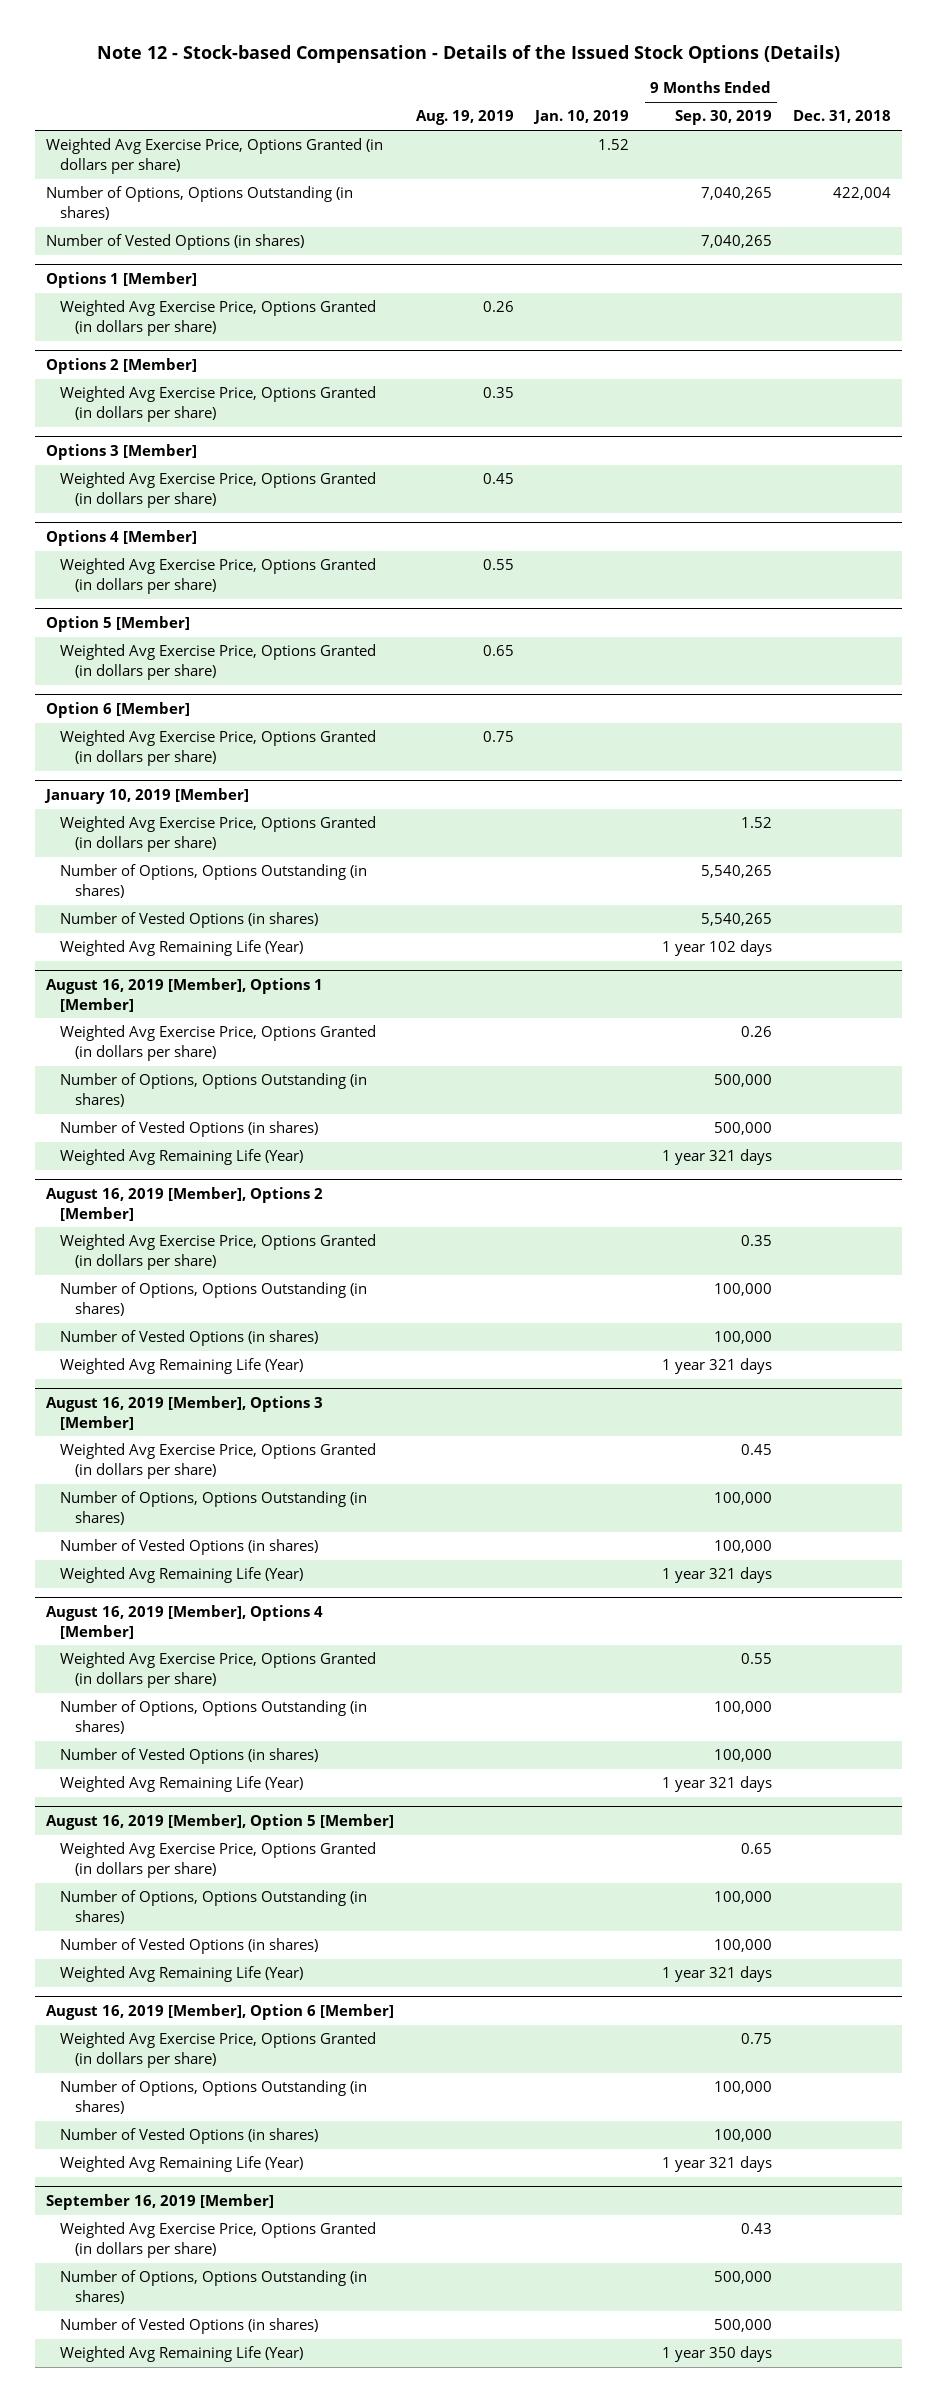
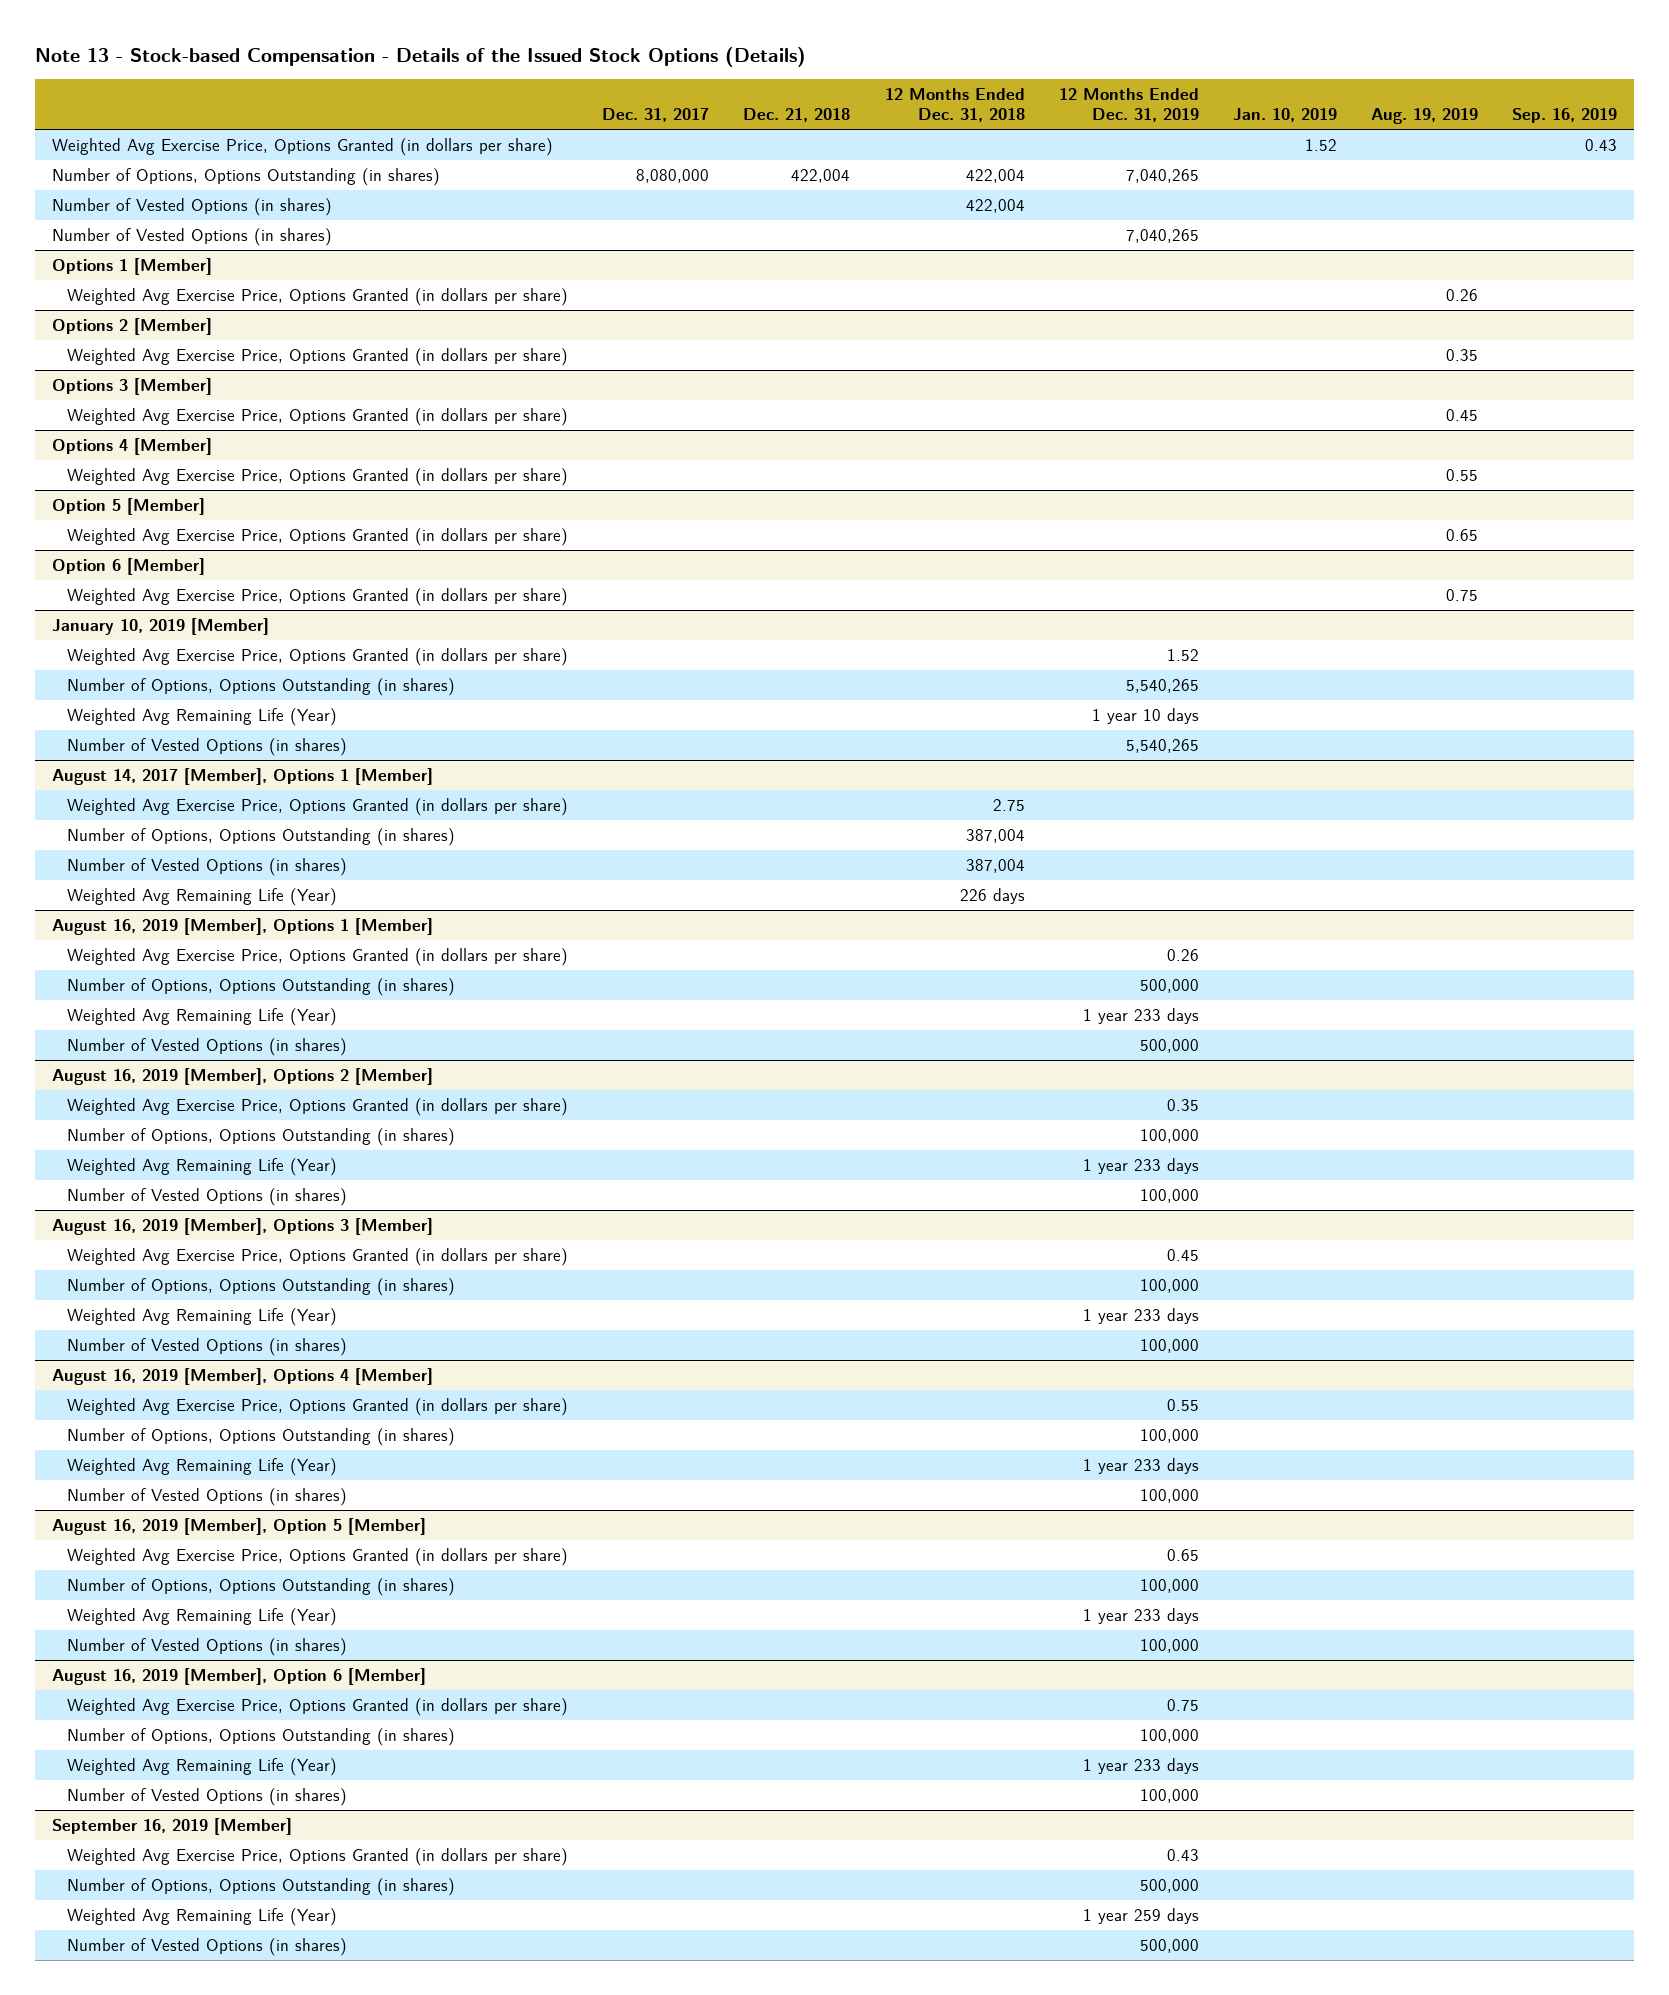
- Note 12 - Stock-based Compensation - Details of the Issued Stock Options (Details)
+ Note 13 - Stock-based Compensation - Details of the Issued Stock Options (Details)
- | Aug. 19, 2019 | Jan. 10, 2019 | 9 Months Ended Sep. 30, 2019 | Dec. 31, 2018
+ | Dec. 31, 2017 | Dec. 21, 2018 | 12 Months Ended Dec. 31, 2018 | 12 Months Ended Dec. 31, 2019 | Jan. 10, 2019 | Aug. 19, 2019 | Sep. 16, 2019
+ Number of Vested Options (in shares) | | | | 7,040,265 | | |
@ January 10, 2019 [Member]
moved down: Number of Vested Options (in shares) | | | | 5,540,265 | | |
+ August 14, 2017 [Member], Options 1 [Member]
+ Weighted Avg Exercise Price, Options Granted (in dollars per share) | | | 2.75 | | | |
+ Number of Options, Options Outstanding (in shares) | | | 387,004 | | | |
+ Number of Vested Options (in shares) | | | 387,004 | | | |
+ Weighted Avg Remaining Life (Year) | | | 226 days | | | |
@ August 16, 2019 [Member], Options 1 [Member]
moved down: Number of Vested Options (in shares) | | | | 500,000 | | |
@ August 16, 2019 [Member], Options 2 [Member]
moved down: Number of Vested Options (in shares) | | | | 100,000 | | |
@ August 16, 2019 [Member], Options 3 [Member]
moved down: Number of Vested Options (in shares) | | | | 100,000 | | |
@ August 16, 2019 [Member], Options 4 [Member]
moved down: Number of Vested Options (in shares) | | | | 100,000 | | |
@ August 16, 2019 [Member], Option 5 [Member]
moved down: Number of Vested Options (in shares) | | | | 100,000 | | |
@ August 16, 2019 [Member], Option 6 [Member]
moved down: Number of Vested Options (in shares) | | | | 100,000 | | |
@ September 16, 2019 [Member]
moved down: Number of Vested Options (in shares) | | | | 500,000 | | |

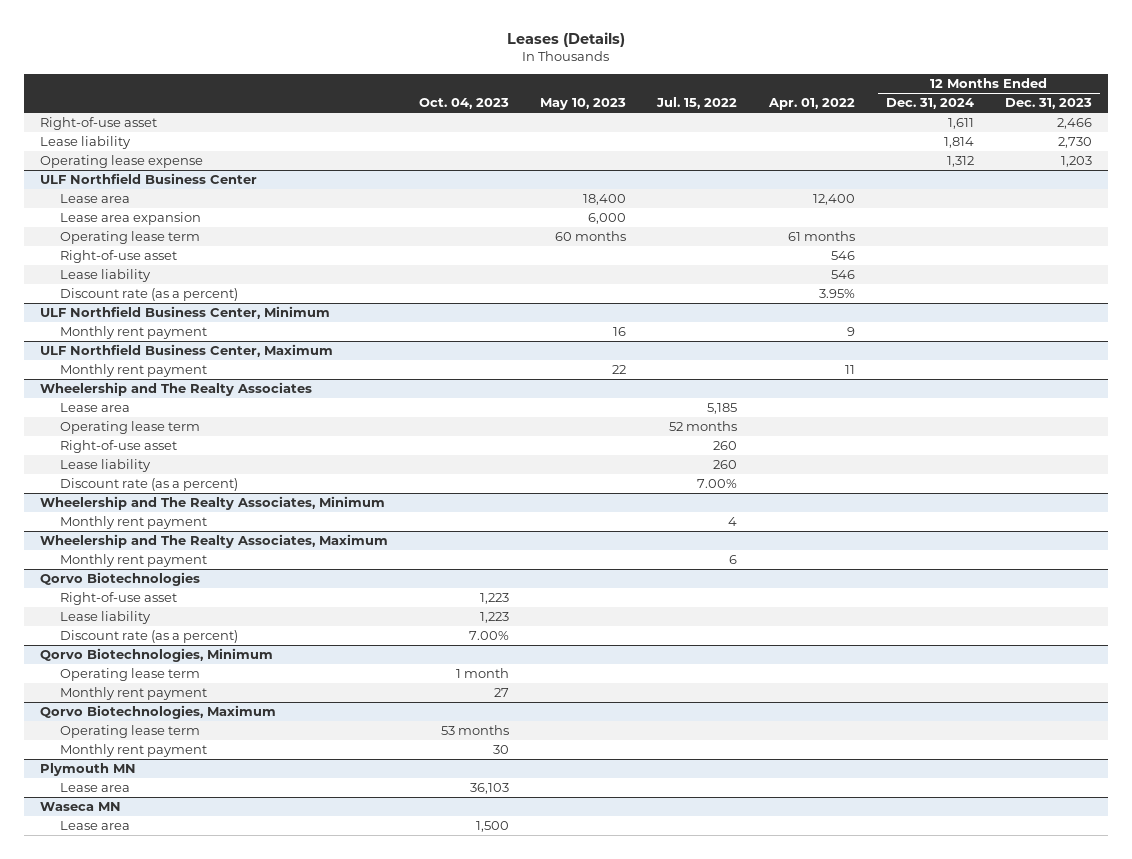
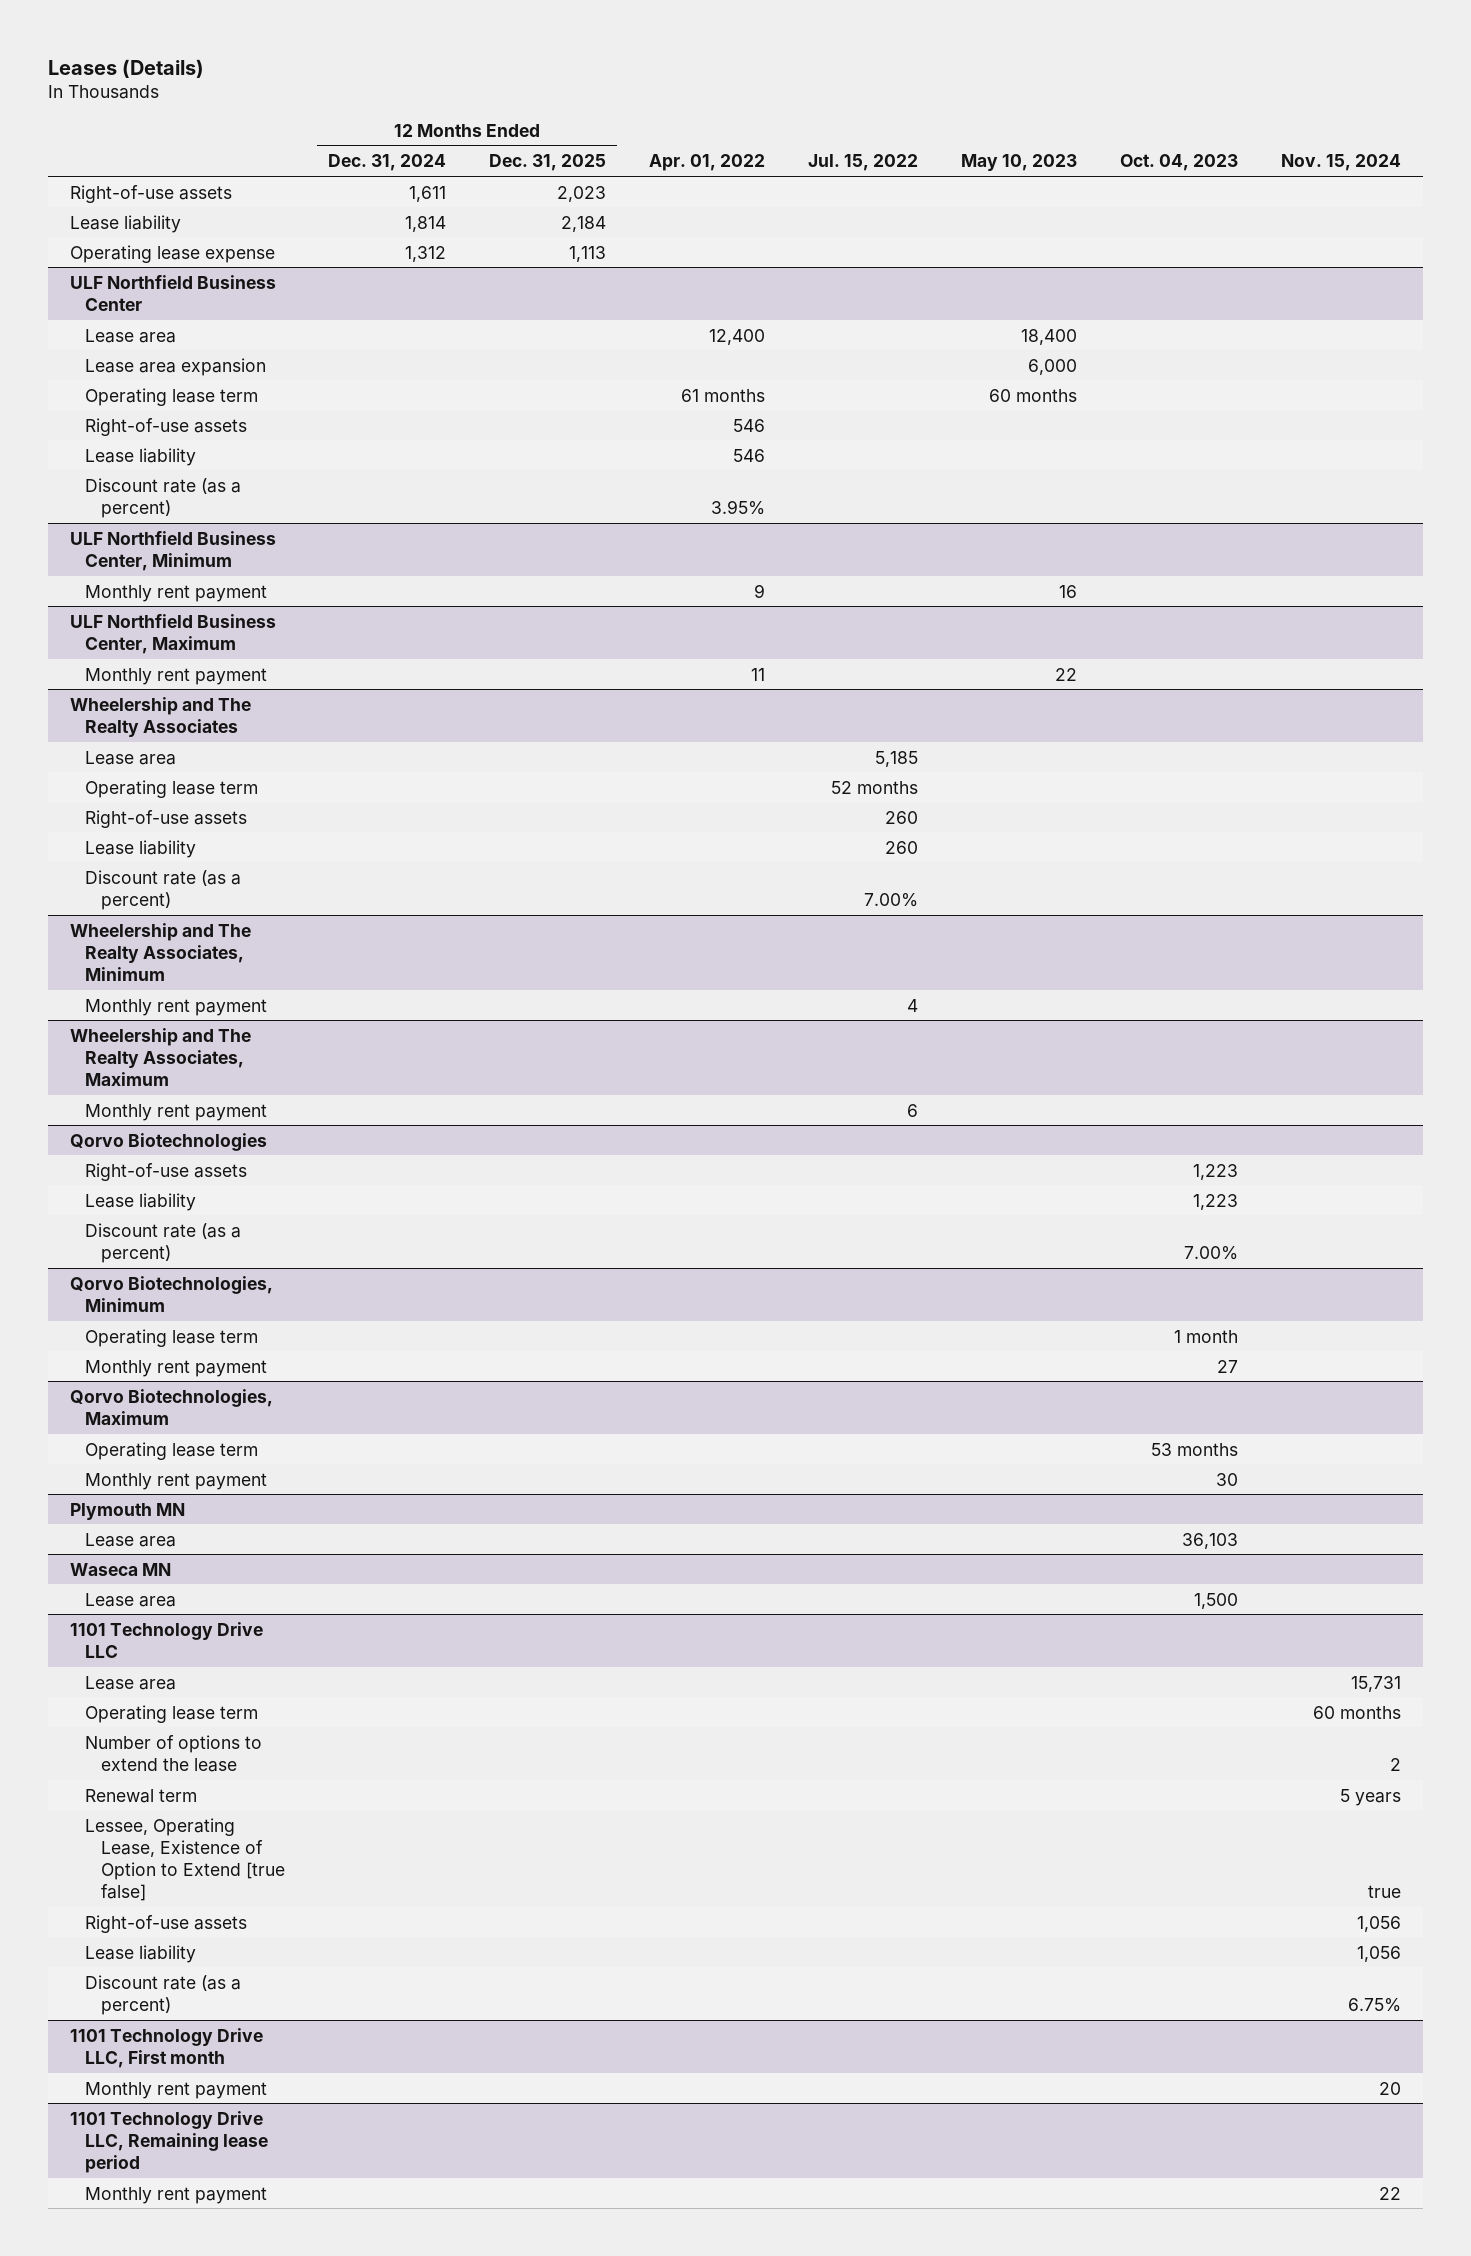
- | Oct. 04, 2023 | May 10, 2023 | Jul. 15, 2022 | Apr. 01, 2022 | 12 Months Ended Dec. 31, 2024 | 12 Months Ended Dec. 31, 2023
+ | 12 Months Ended Dec. 31, 2024 | 12 Months Ended Dec. 31, 2025 | Apr. 01, 2022 | Jul. 15, 2022 | May 10, 2023 | Oct. 04, 2023 | Nov. 15, 2024
- Right-of-use asset | | | | | 1,611 | 2,466
+ Right-of-use assets | 1,611 | 2,023 | | | | |
@ ULF Northfield Business Center
- Right-of-use asset | | | | 546 | |
+ Right-of-use assets | | | 546 | | | |
@ Wheelership and The Realty Associates
- Right-of-use asset | | | 260 | | |
+ Right-of-use assets | | | | 260 | | |
@ Qorvo Biotechnologies
- Right-of-use asset | 1,223 | | | | |
+ Right-of-use assets | | | | | | 1,223 |
+ 1101 Technology Drive LLC
+ Lease area | | | | | | | 15,731
+ Operating lease term | | | | | | | 60 months
+ Number of options to extend the lease | | | | | | | 2
+ Renewal term | | | | | | | 5 years
+ Lessee, Operating Lease, Existence of Option to Extend [true false] | | | | | | | true
+ Right-of-use assets | | | | | | | 1,056
+ Lease liability | | | | | | | 1,056
+ Discount rate (as a percent) | | | | | | | 6.75%
+ 1101 Technology Drive LLC, First month
+ Monthly rent payment | | | | | | | 20
+ 1101 Technology Drive LLC, Remaining lease period
+ Monthly rent payment | | | | | | | 22

